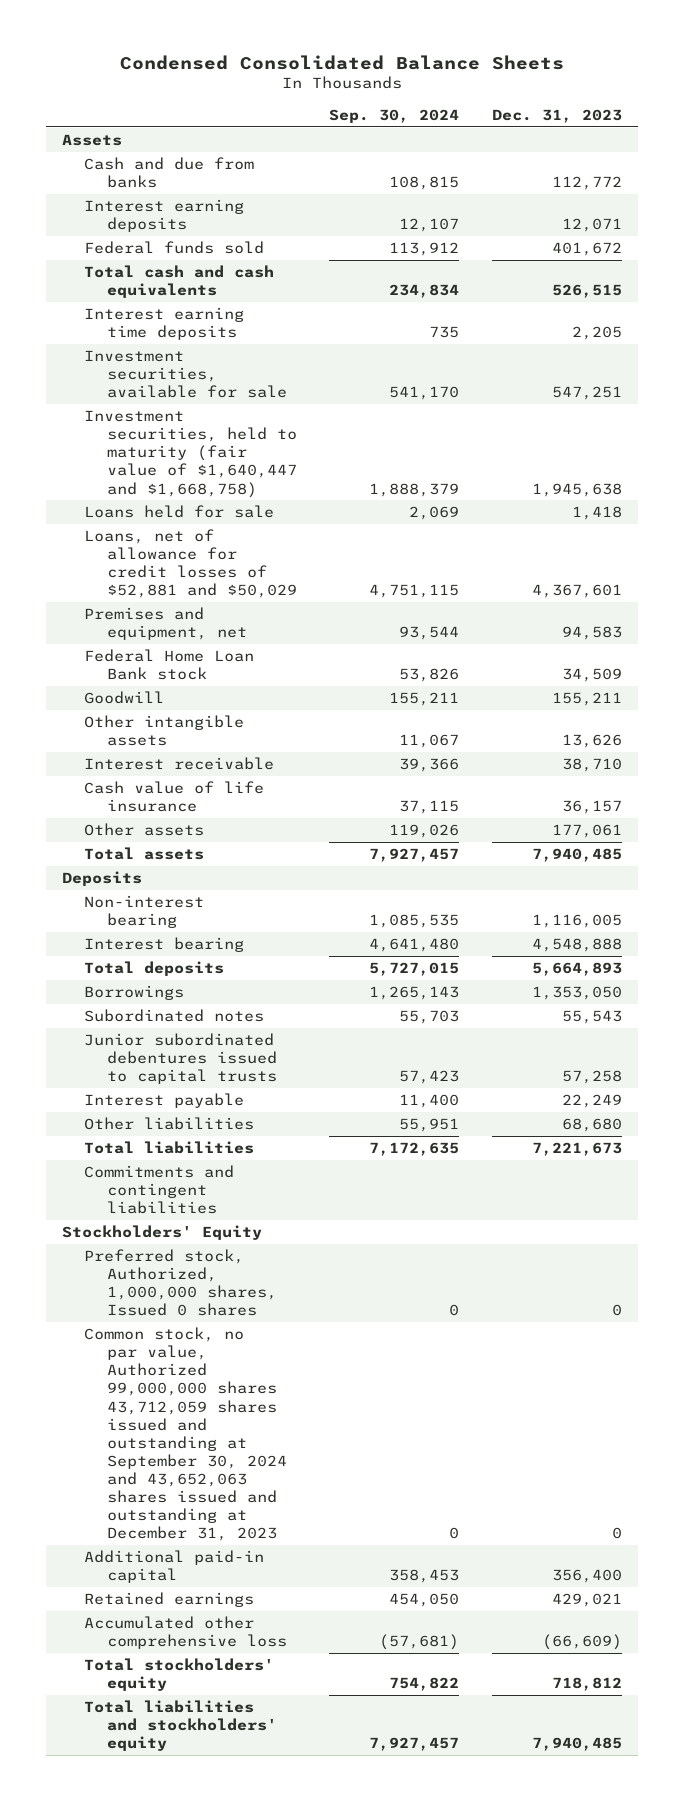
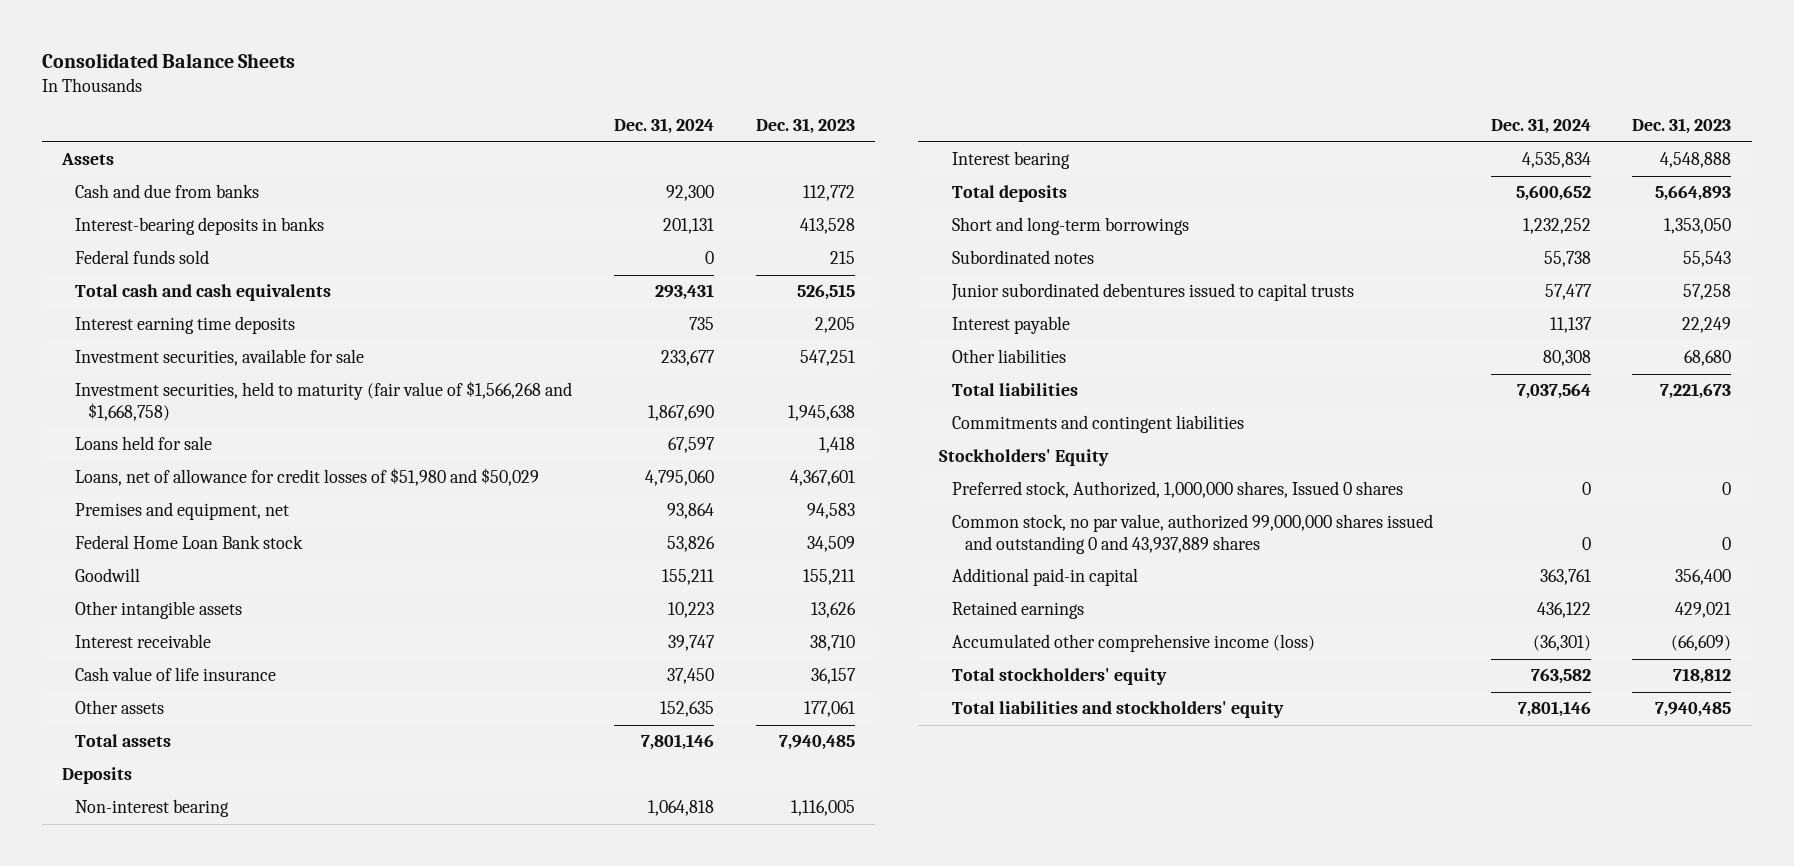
- Condensed Consolidated Balance Sheets
+ Consolidated Balance Sheets
- | Sep. 30, 2024 | Dec. 31, 2023
+ | Dec. 31, 2024 | Dec. 31, 2023
- Interest earning deposits | 12,107 | 12,071
- Federal funds sold | 113,912 | 401,672
+ Interest-bearing deposits in banks | 201,131 | 413,528
+ Federal funds sold | 0 | 215
- Investment securities, held to maturity (fair value of $1,640,447 and $1,668,758) | 1,888,379 | 1,945,638
+ Investment securities, held to maturity (fair value of $1,566,268 and $1,668,758) | 1,867,690 | 1,945,638
- Loans, net of allowance for credit losses of $52,881 and $50,029 | 4,751,115 | 4,367,601
+ Loans, net of allowance for credit losses of $51,980 and $50,029 | 4,795,060 | 4,367,601
- Borrowings | 1,265,143 | 1,353,050
+ Short and long-term borrowings | 1,232,252 | 1,353,050
- Common stock, no par value, Authorized 99,000,000 shares 43,712,059 shares issued and outstanding at September 30, 2024 and 43,652,063 shares issued and outstanding at December 31, 2023 | 0 | 0
+ Common stock, no par value, authorized 99,000,000 shares issued and outstanding 0 and 43,937,889 shares | 0 | 0
- Accumulated other comprehensive loss | (57,681) | (66,609)
+ Accumulated other comprehensive income (loss) | (36,301) | (66,609)

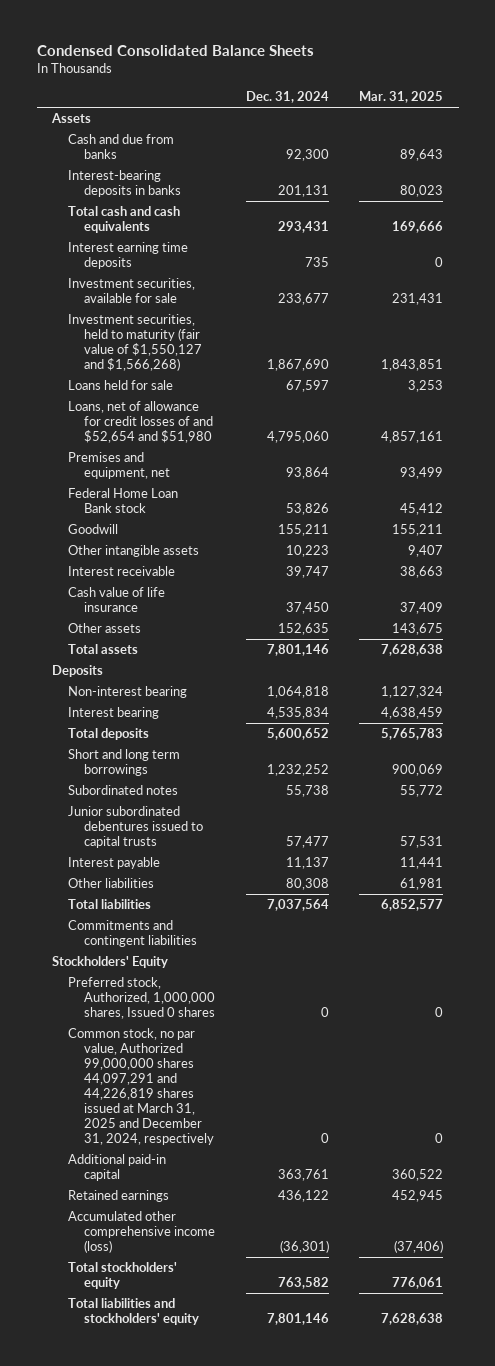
- Consolidated Balance Sheets
+ Condensed Consolidated Balance Sheets
- | Dec. 31, 2024 | Dec. 31, 2023
+ | Dec. 31, 2024 | Mar. 31, 2025
- Federal funds sold | 0 | 215
- Investment securities, held to maturity (fair value of $1,566,268 and $1,668,758) | 1,867,690 | 1,945,638
+ Investment securities, held to maturity (fair value of $1,550,127 and $1,566,268) | 1,867,690 | 1,843,851
- Loans, net of allowance for credit losses of $51,980 and $50,029 | 4,795,060 | 4,367,601
+ Loans, net of allowance for credit losses of and $52,654 and $51,980 | 4,795,060 | 4,857,161
- Short and long-term borrowings | 1,232,252 | 1,353,050
+ Short and long term borrowings | 1,232,252 | 900,069
- Common stock, no par value, authorized 99,000,000 shares issued and outstanding 0 and 43,937,889 shares | 0 | 0
+ Common stock, no par value, Authorized 99,000,000 shares 44,097,291 and 44,226,819 shares issued at March 31, 2025 and December 31, 2024, respectively | 0 | 0

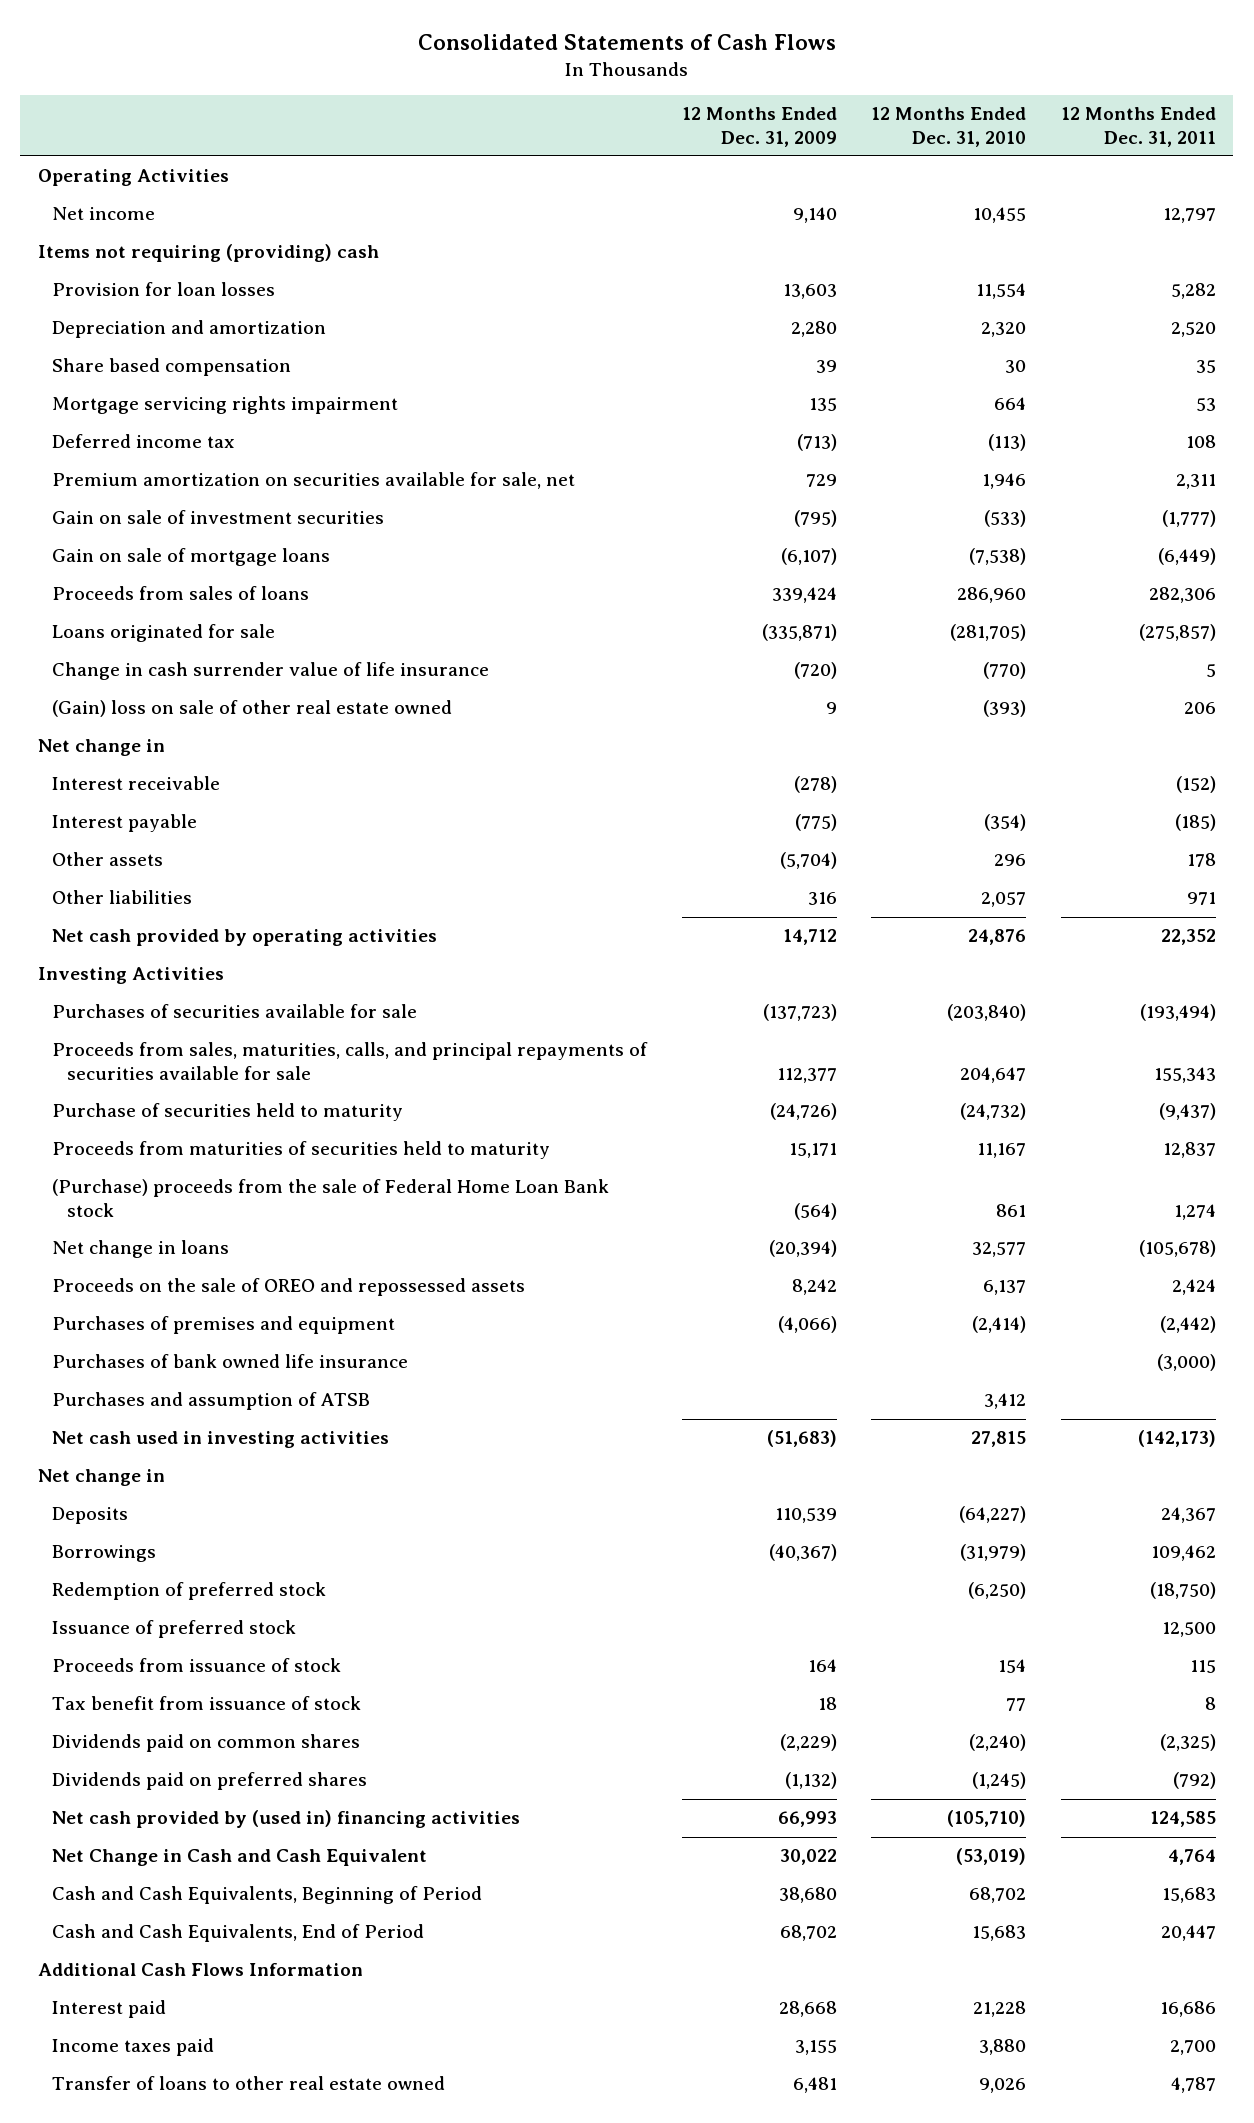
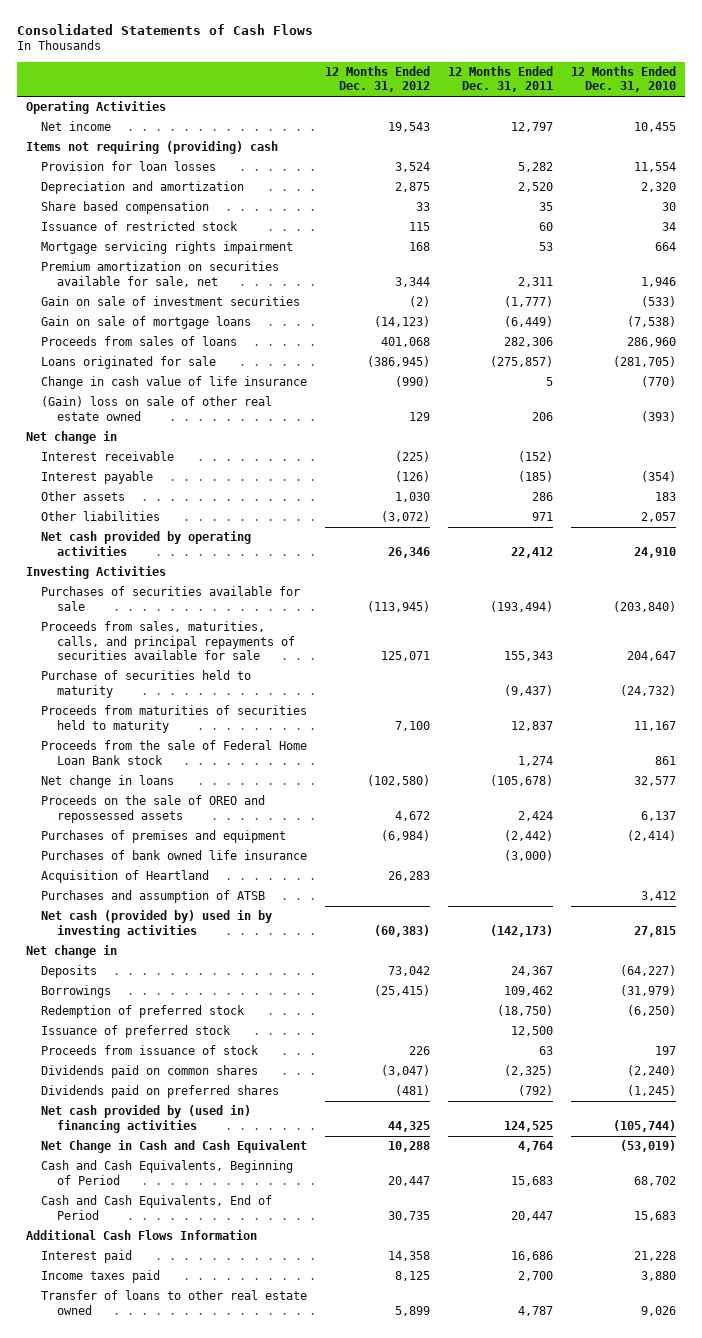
- | 12 Months Ended Dec. 31, 2009 | 12 Months Ended Dec. 31, 2010 | 12 Months Ended Dec. 31, 2011
+ | 12 Months Ended Dec. 31, 2012 | 12 Months Ended Dec. 31, 2011 | 12 Months Ended Dec. 31, 2010
+ Issuance of restricted stock | 115 | 60 | 34
- Deferred income tax | (713) | (113) | 108
- Change in cash surrender value of life insurance | (720) | (770) | 5
+ Change in cash value of life insurance | (990) | 5 | (770)
- Other assets | (5,704) | 296 | 178
+ Other assets | 1,030 | 286 | 183
- Net cash provided by operating activities | 14,712 | 24,876 | 22,352
+ Net cash provided by operating activities | 26,346 | 22,412 | 24,910
- (Purchase) proceeds from the sale of Federal Home Loan Bank stock | (564) | 861 | 1,274
+ Proceeds from the sale of Federal Home Loan Bank stock | | 1,274 | 861
+ Acquisition of Heartland | 26,283 | |
- Net cash used in investing activities | (51,683) | 27,815 | (142,173)
+ Net cash (provided by) used in by investing activities | (60,383) | (142,173) | 27,815
- Proceeds from issuance of stock | 164 | 154 | 115
- Tax benefit from issuance of stock | 18 | 77 | 8
+ Proceeds from issuance of stock | 226 | 63 | 197
- Net cash provided by (used in) financing activities | 66,993 | (105,710) | 124,585
+ Net cash provided by (used in) financing activities | 44,325 | 124,525 | (105,744)

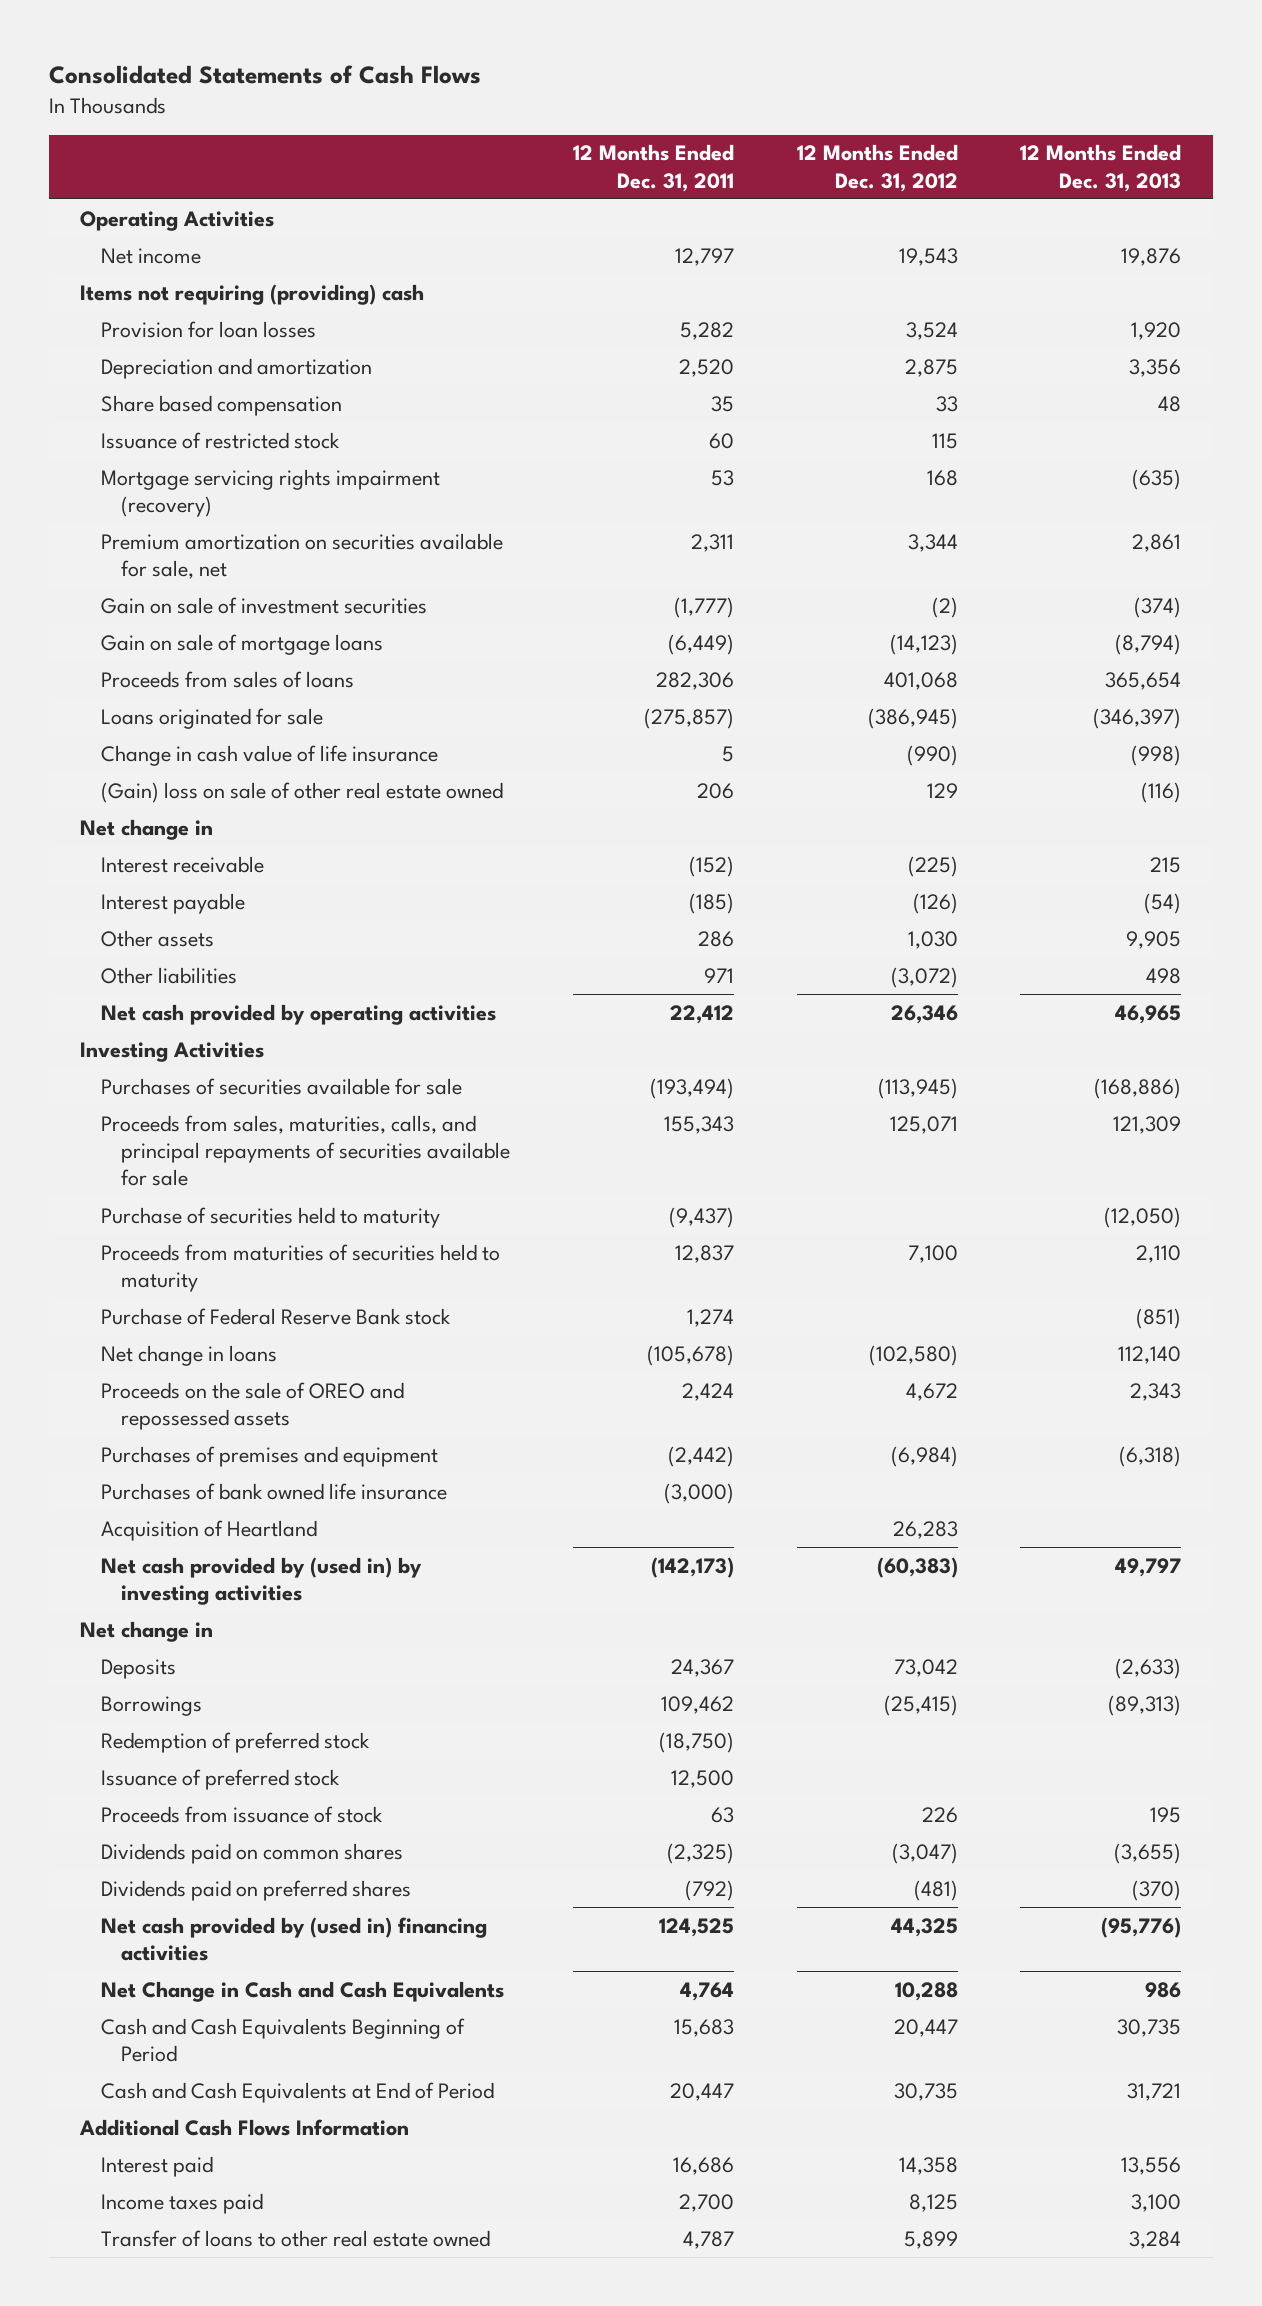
- | 12 Months Ended Dec. 31, 2012 | 12 Months Ended Dec. 31, 2011 | 12 Months Ended Dec. 31, 2010
+ | 12 Months Ended Dec. 31, 2011 | 12 Months Ended Dec. 31, 2012 | 12 Months Ended Dec. 31, 2013
- Mortgage servicing rights impairment | 168 | 53 | 664
+ Mortgage servicing rights impairment (recovery) | 53 | 168 | (635)
- Proceeds from the sale of Federal Home Loan Bank stock | | 1,274 | 861
+ Purchase of Federal Reserve Bank stock | 1,274 | | (851)
- Purchases and assumption of ATSB | | | 3,412
- Net cash (provided by) used in by investing activities | (60,383) | (142,173) | 27,815
+ Net cash provided by (used in) by investing activities | (142,173) | (60,383) | 49,797
- Net Change in Cash and Cash Equivalent | 10,288 | 4,764 | (53,019)
- Cash and Cash Equivalents, Beginning of Period | 20,447 | 15,683 | 68,702
- Cash and Cash Equivalents, End of Period | 30,735 | 20,447 | 15,683
+ Net Change in Cash and Cash Equivalents | 4,764 | 10,288 | 986
+ Cash and Cash Equivalents Beginning of Period | 15,683 | 20,447 | 30,735
+ Cash and Cash Equivalents at End of Period | 20,447 | 30,735 | 31,721

